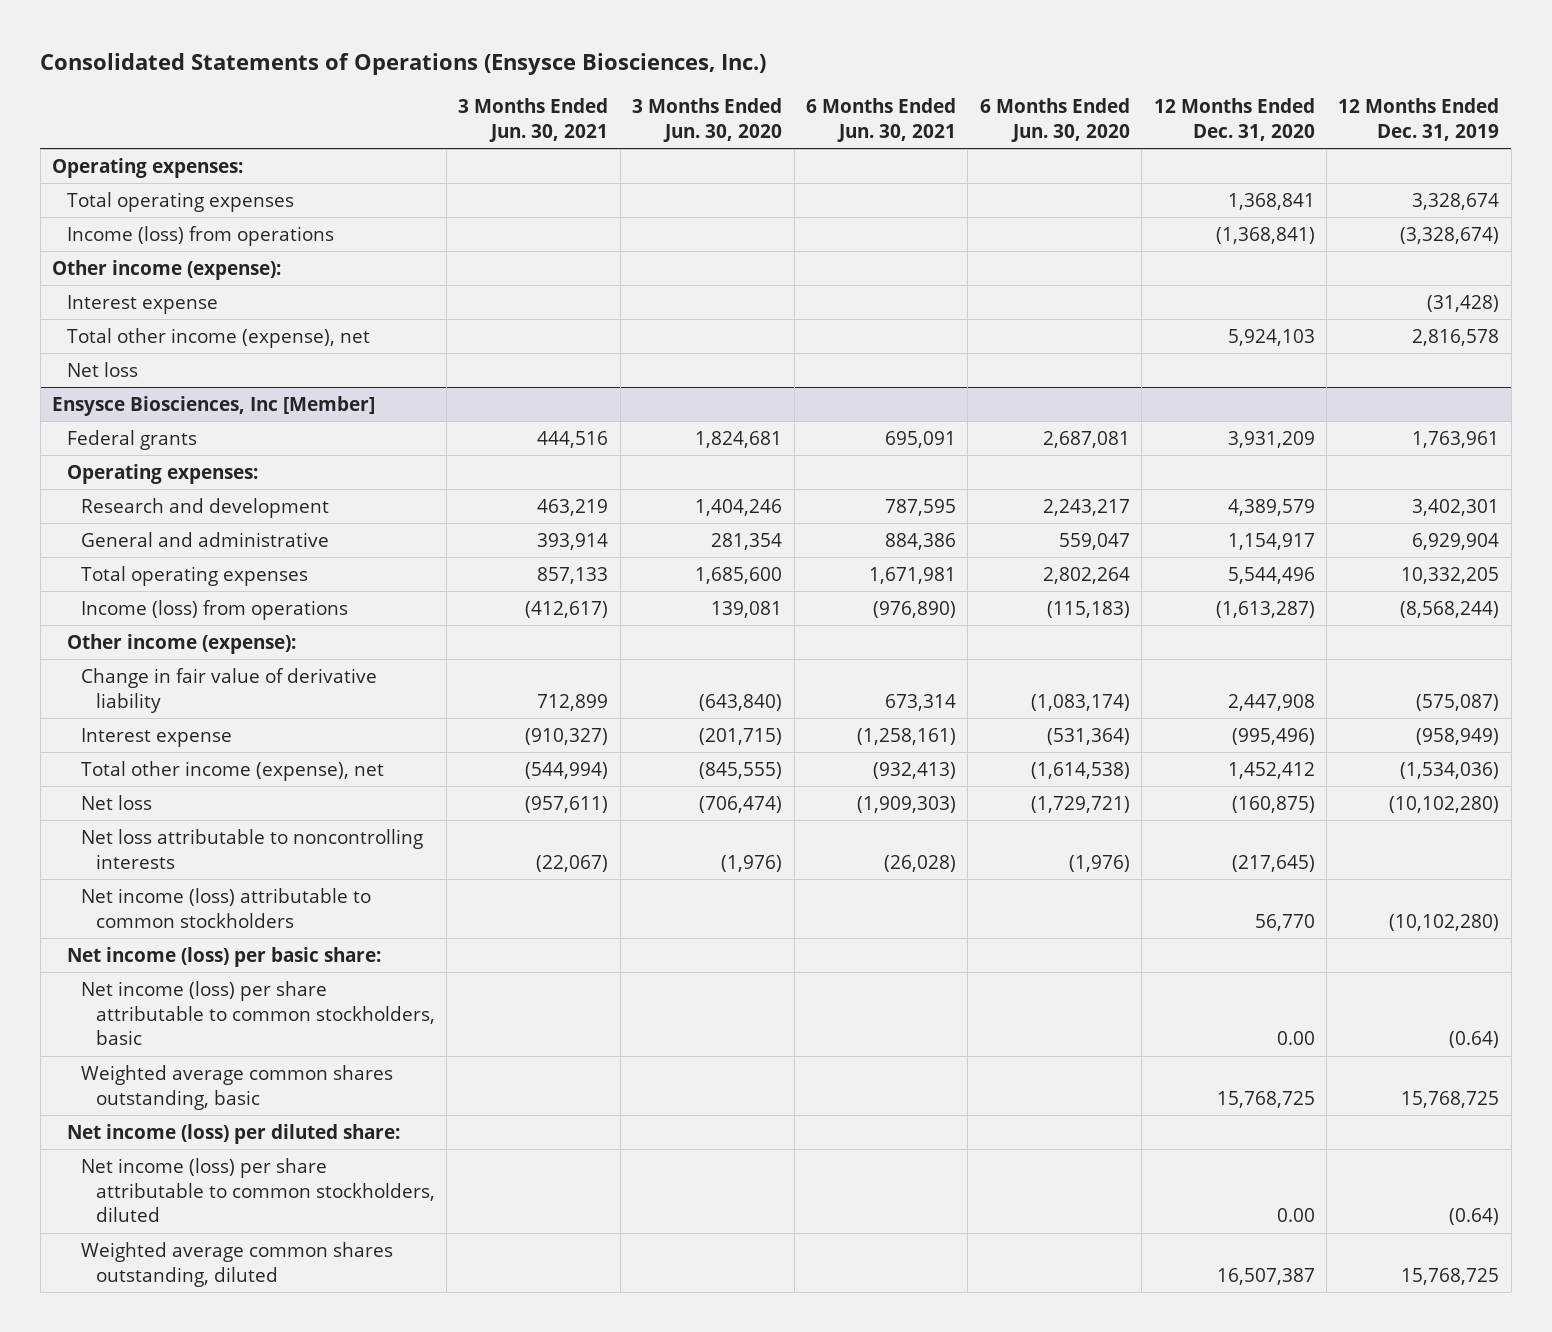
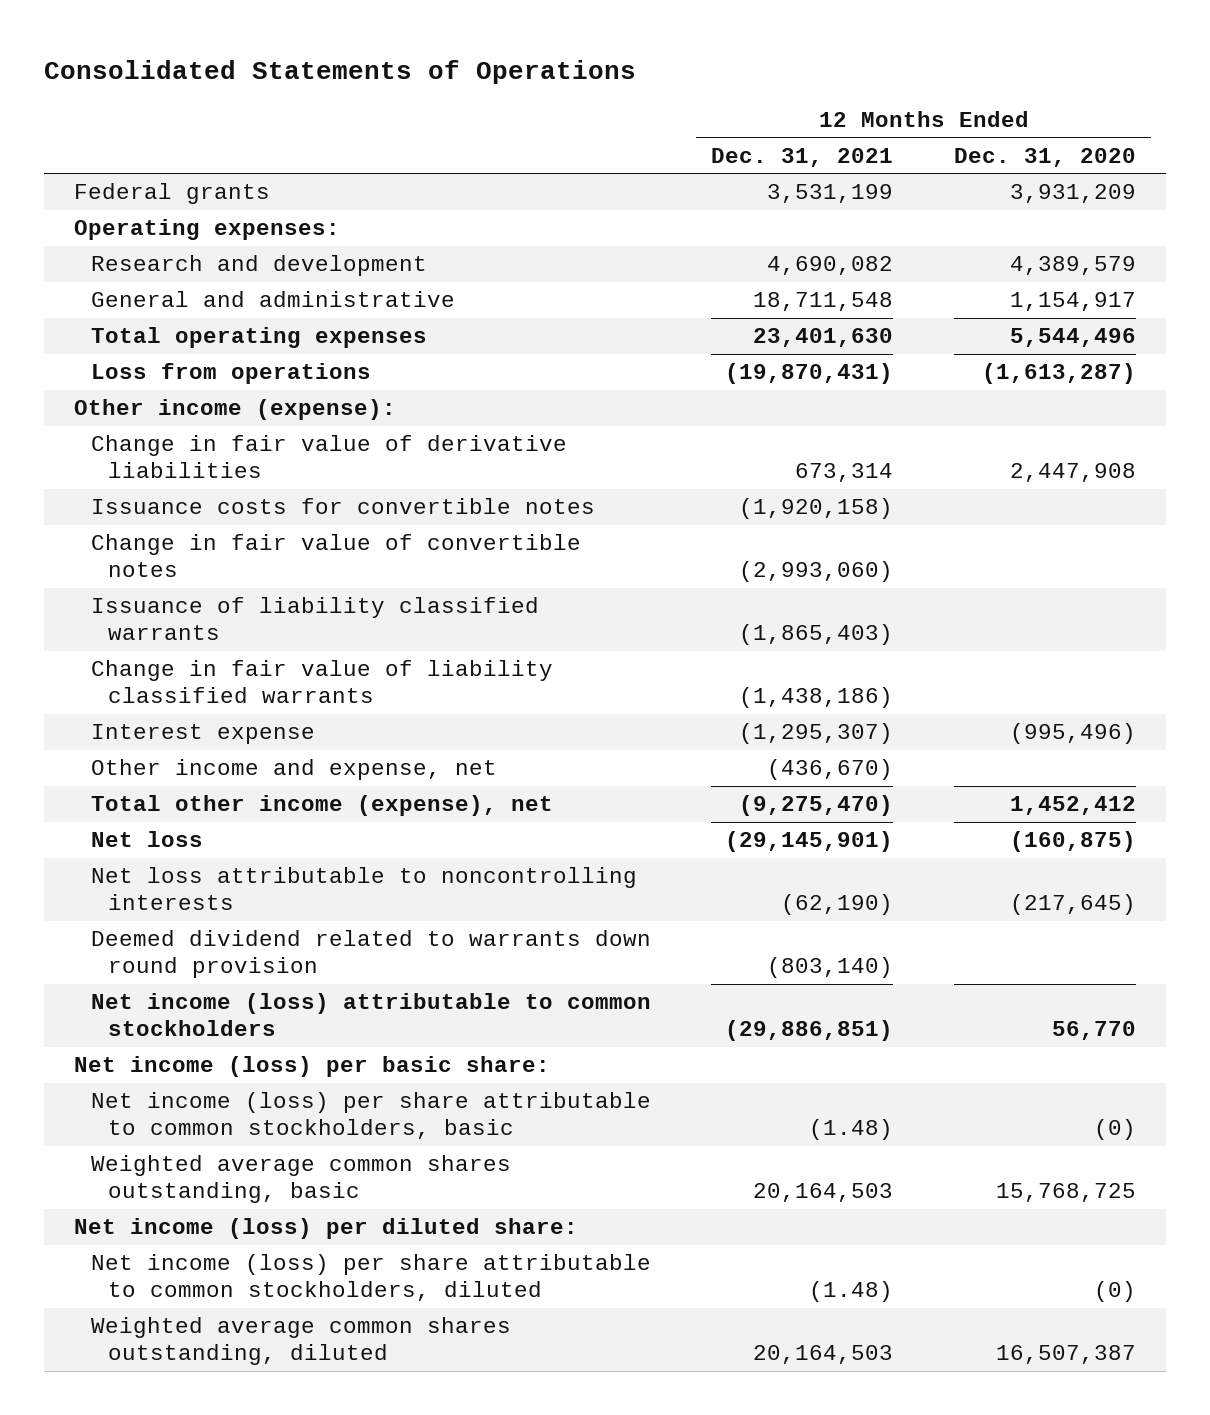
- Consolidated Statements of Operations (Ensysce Biosciences, Inc.)
+ Consolidated Statements of Operations
- | 3 Months Ended Jun. 30, 2021 | 3 Months Ended Jun. 30, 2020 | 6 Months Ended Jun. 30, 2021 | 6 Months Ended Jun. 30, 2020 | 12 Months Ended Dec. 31, 2020 | 12 Months Ended Dec. 31, 2019
+ | 12 Months Ended Dec. 31, 2021 | 12 Months Ended Dec. 31, 2020
- Operating expenses:
- Total operating expenses | | | | | 1,368,841 | 3,328,674
- Income (loss) from operations | | | | | (1,368,841) | (3,328,674)
- Other income (expense):
- Interest expense | | | | | | (31,428)
- Total other income (expense), net | | | | | 5,924,103 | 2,816,578
- Net loss
- Ensysce Biosciences, Inc [Member]
- Income (loss) from operations | (412,617) | 139,081 | (976,890) | (115,183) | (1,613,287) | (8,568,244)
+ Loss from operations | (19,870,431) | (1,613,287)
- Change in fair value of derivative liability | 712,899 | (643,840) | 673,314 | (1,083,174) | 2,447,908 | (575,087)
+ Change in fair value of derivative liabilities | 673,314 | 2,447,908
+ Issuance costs for convertible notes | (1,920,158) |
+ Change in fair value of convertible notes | (2,993,060) |
+ Issuance of liability classified warrants | (1,865,403) |
+ Change in fair value of liability classified warrants | (1,438,186) |
+ Other income and expense, net | (436,670) |
+ Deemed dividend related to warrants down round provision | (803,140) |
- Net income (loss) per share attributable to common stockholders, basic | | | | | 0.00 | (0.64)
+ Net income (loss) per share attributable to common stockholders, basic | (1.48) | (0)
- Net income (loss) per share attributable to common stockholders, diluted | | | | | 0.00 | (0.64)
+ Net income (loss) per share attributable to common stockholders, diluted | (1.48) | (0)

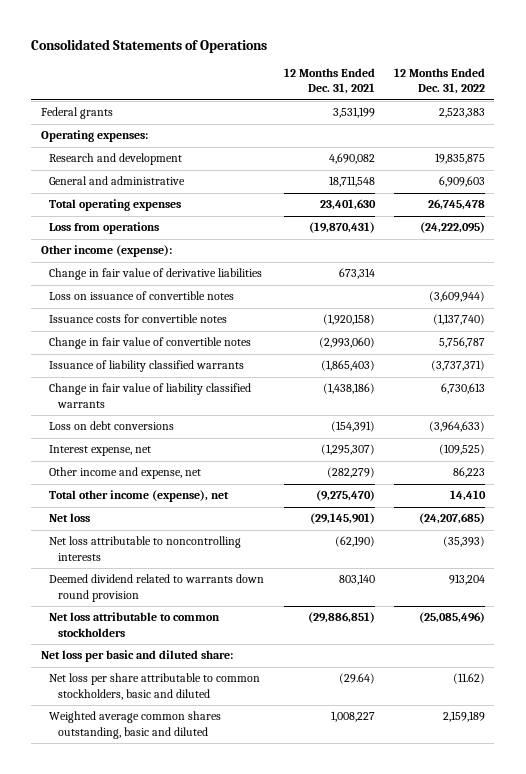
- | 12 Months Ended Dec. 31, 2021 | 12 Months Ended Dec. 31, 2020
+ | 12 Months Ended Dec. 31, 2021 | 12 Months Ended Dec. 31, 2022
+ Loss on issuance of convertible notes | | (3,609,944)
- Interest expense | (1,295,307) | (995,496)
- Other income and expense, net | (436,670) |
+ Loss on debt conversions | (154,391) | (3,964,633)
+ Interest expense, net | (1,295,307) | (109,525)
+ Other income and expense, net | (282,279) | 86,223
- Deemed dividend related to warrants down round provision | (803,140) |
- Net income (loss) attributable to common stockholders | (29,886,851) | 56,770
- Net income (loss) per basic share:
- Net income (loss) per share attributable to common stockholders, basic | (1.48) | (0)
- Weighted average common shares outstanding, basic | 20,164,503 | 15,768,725
- Net income (loss) per diluted share:
- Net income (loss) per share attributable to common stockholders, diluted | (1.48) | (0)
- Weighted average common shares outstanding, diluted | 20,164,503 | 16,507,387
+ Deemed dividend related to warrants down round provision | 803,140 | 913,204
+ Net loss attributable to common stockholders | (29,886,851) | (25,085,496)
+ Net loss per basic and diluted share:
+ Net loss per share attributable to common stockholders, basic and diluted | (29.64) | (11.62)
+ Weighted average common shares outstanding, basic and diluted | 1,008,227 | 2,159,189

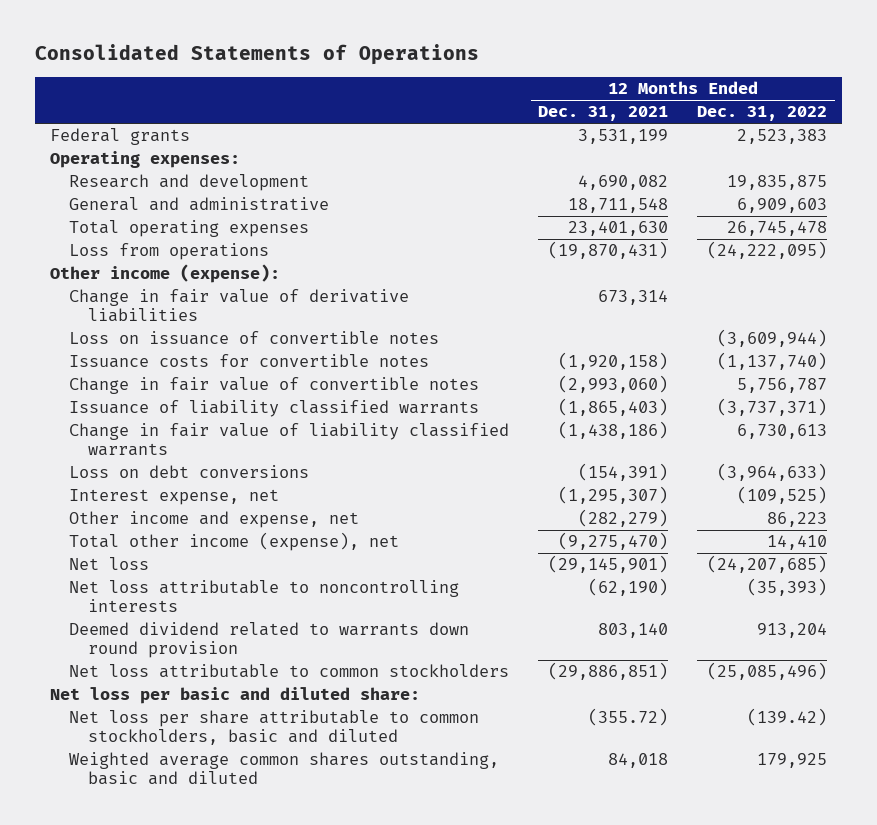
- Net loss per share attributable to common stockholders, basic and diluted | (29.64) | (11.62)
- Weighted average common shares outstanding, basic and diluted | 1,008,227 | 2,159,189
+ Net loss per share attributable to common stockholders, basic and diluted | (355.72) | (139.42)
+ Weighted average common shares outstanding, basic and diluted | 84,018 | 179,925

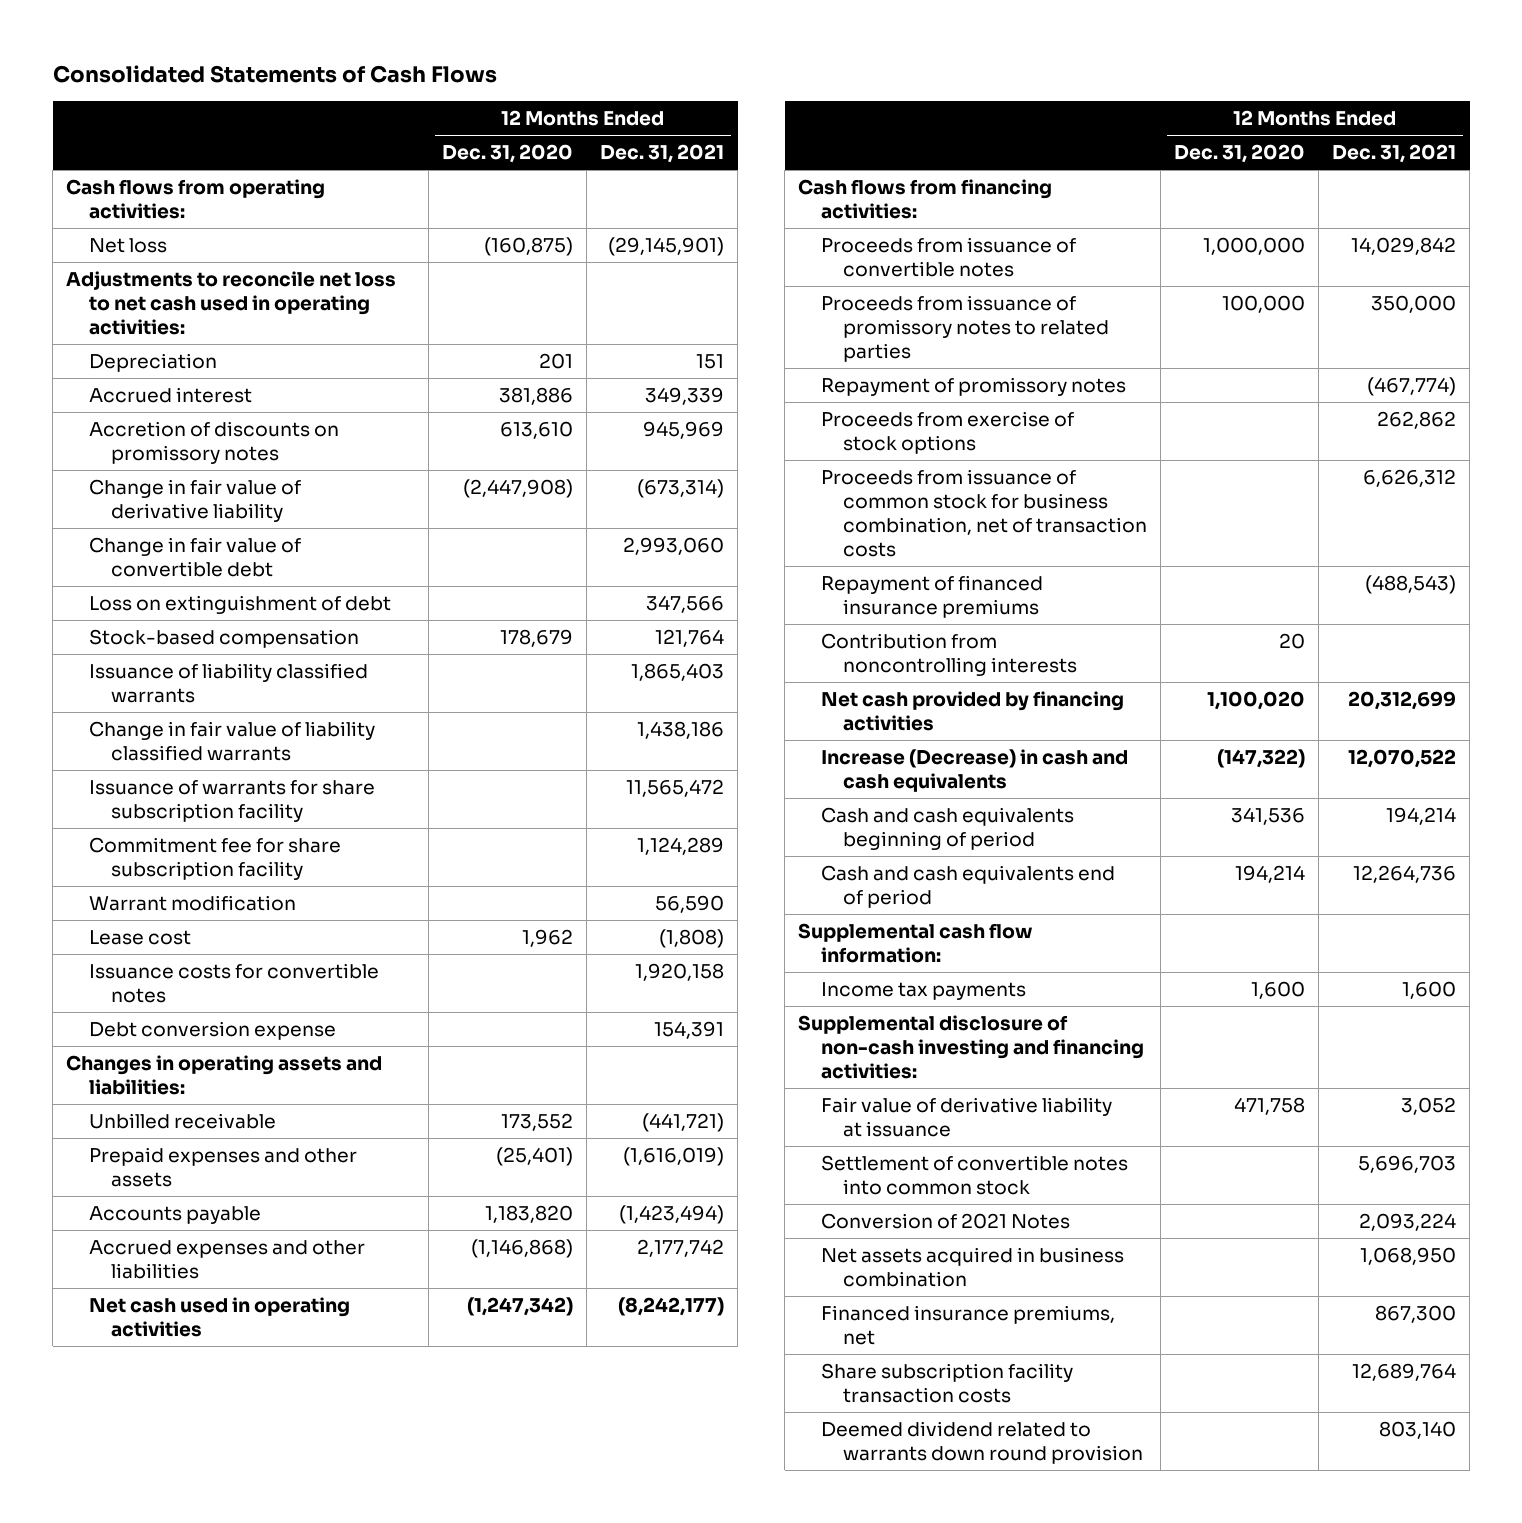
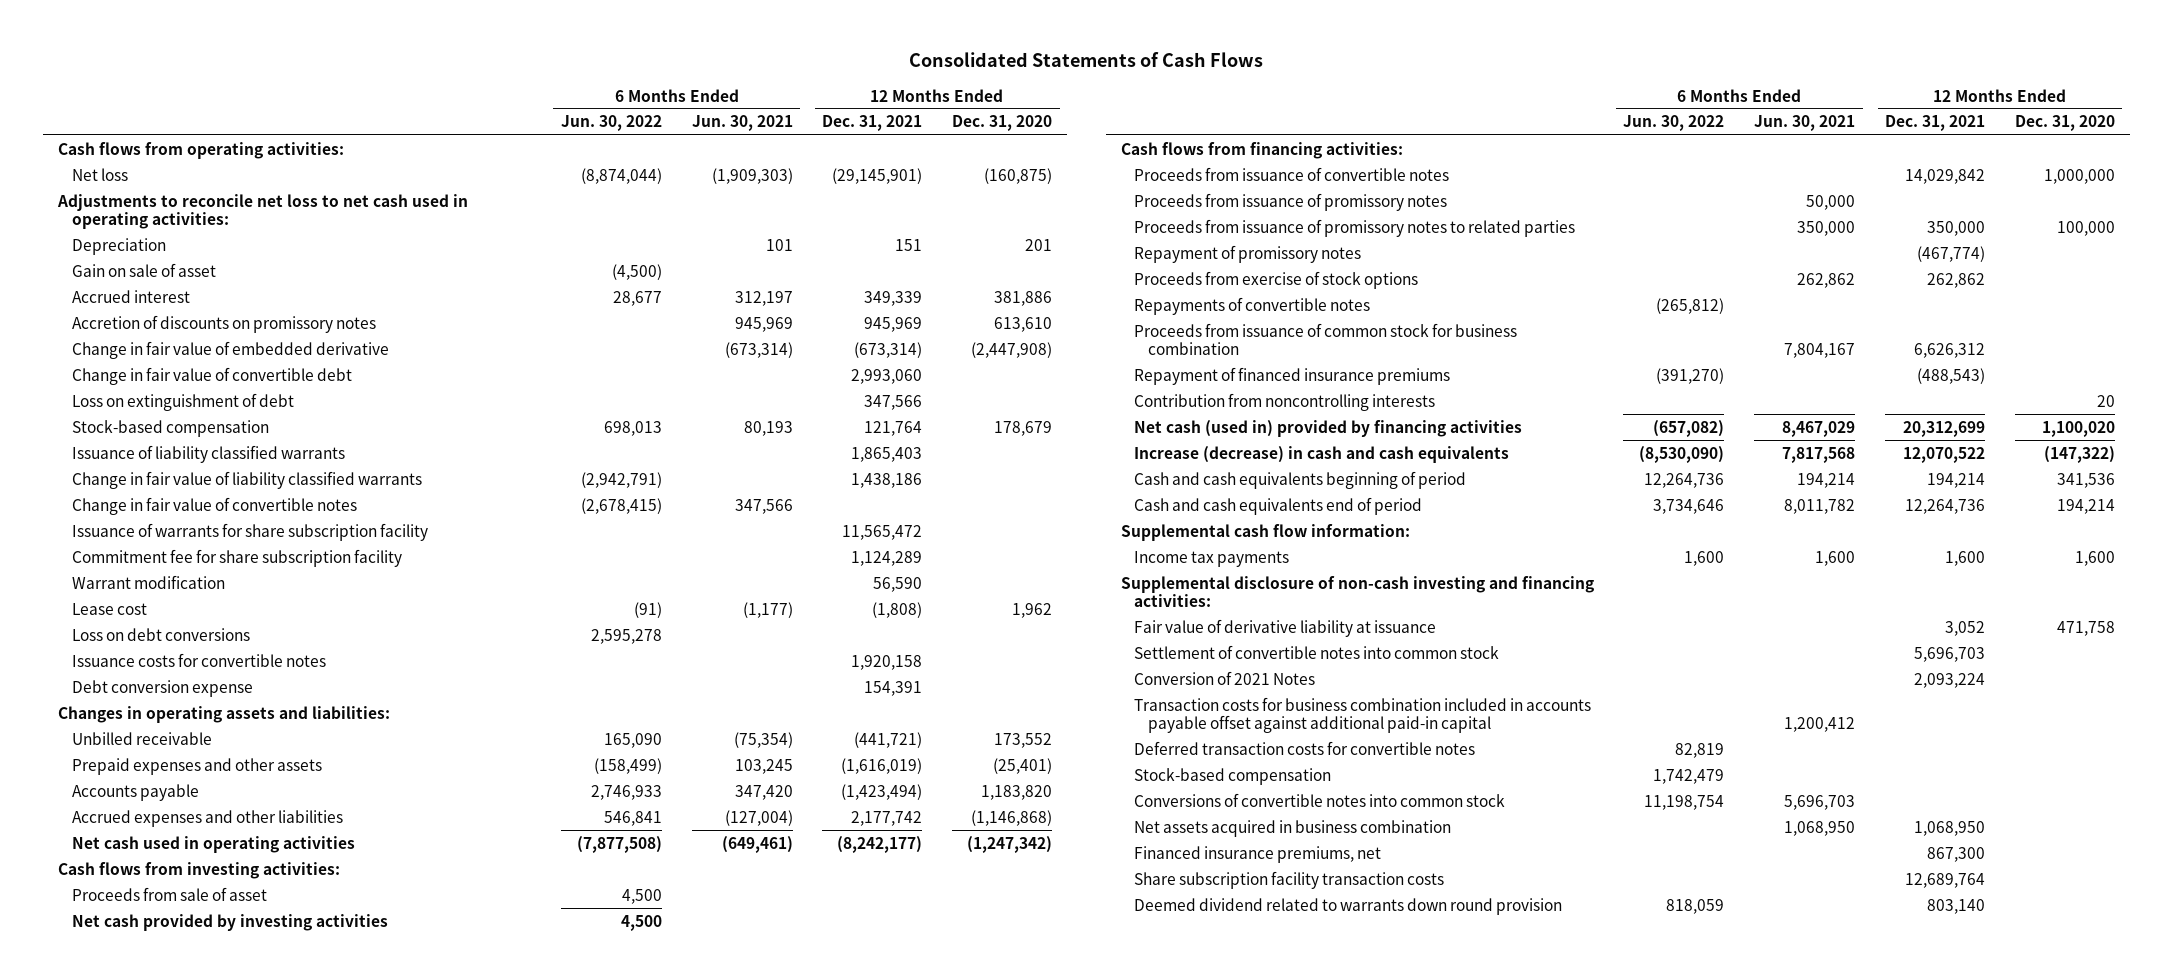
- | 12 Months Ended Dec. 31, 2020 | 12 Months Ended Dec. 31, 2021
+ | 6 Months Ended Jun. 30, 2022 | 6 Months Ended Jun. 30, 2021 | 12 Months Ended Dec. 31, 2021 | 12 Months Ended Dec. 31, 2020
+ Gain on sale of asset | (4,500) | | |
- Change in fair value of derivative liability | (2,447,908) | (673,314)
+ Change in fair value of embedded derivative | | (673,314) | (673,314) | (2,447,908)
+ Change in fair value of convertible notes | (2,678,415) | 347,566 | |
+ Loss on debt conversions | 2,595,278 | | |
+ Cash flows from investing activities:
+ Proceeds from sale of asset | 4,500 | | |
+ Net cash provided by investing activities | 4,500 | | |
+ Proceeds from issuance of promissory notes | | 50,000 | |
- Proceeds from issuance of common stock for business combination, net of transaction costs | | 6,626,312
+ Repayments of convertible notes | (265,812) | | |
+ Proceeds from issuance of common stock for business combination | | 7,804,167 | 6,626,312 |
- Net cash provided by financing activities | 1,100,020 | 20,312,699
- Increase (Decrease) in cash and cash equivalents | (147,322) | 12,070,522
+ Net cash (used in) provided by financing activities | (657,082) | 8,467,029 | 20,312,699 | 1,100,020
+ Increase (decrease) in cash and cash equivalents | (8,530,090) | 7,817,568 | 12,070,522 | (147,322)
+ Transaction costs for business combination included in accounts payable offset against additional paid-in capital | | 1,200,412 | |
+ Deferred transaction costs for convertible notes | 82,819 | | |
+ Stock-based compensation | 1,742,479 | | |
+ Conversions of convertible notes into common stock | 11,198,754 | 5,696,703 | |

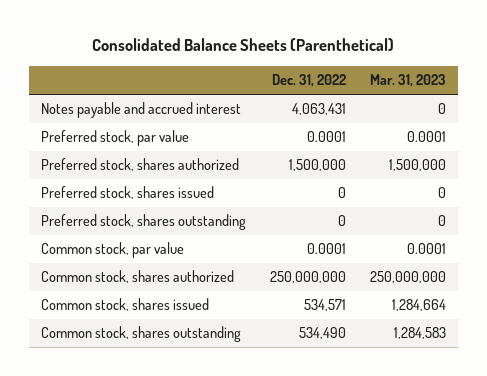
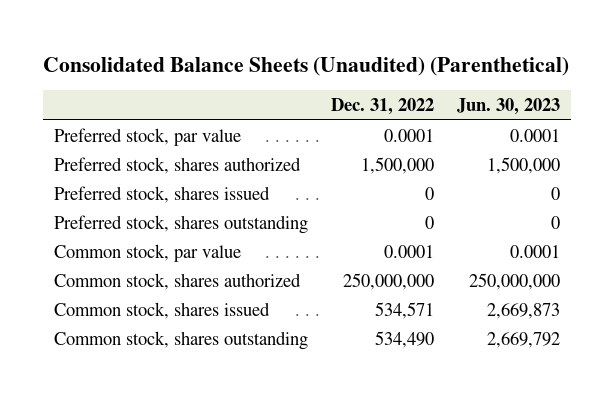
- Consolidated Balance Sheets (Parenthetical)
+ Consolidated Balance Sheets (Unaudited) (Parenthetical)
- | Dec. 31, 2022 | Mar. 31, 2023
+ | Dec. 31, 2022 | Jun. 30, 2023
- Notes payable and accrued interest | 4,063,431 | 0

